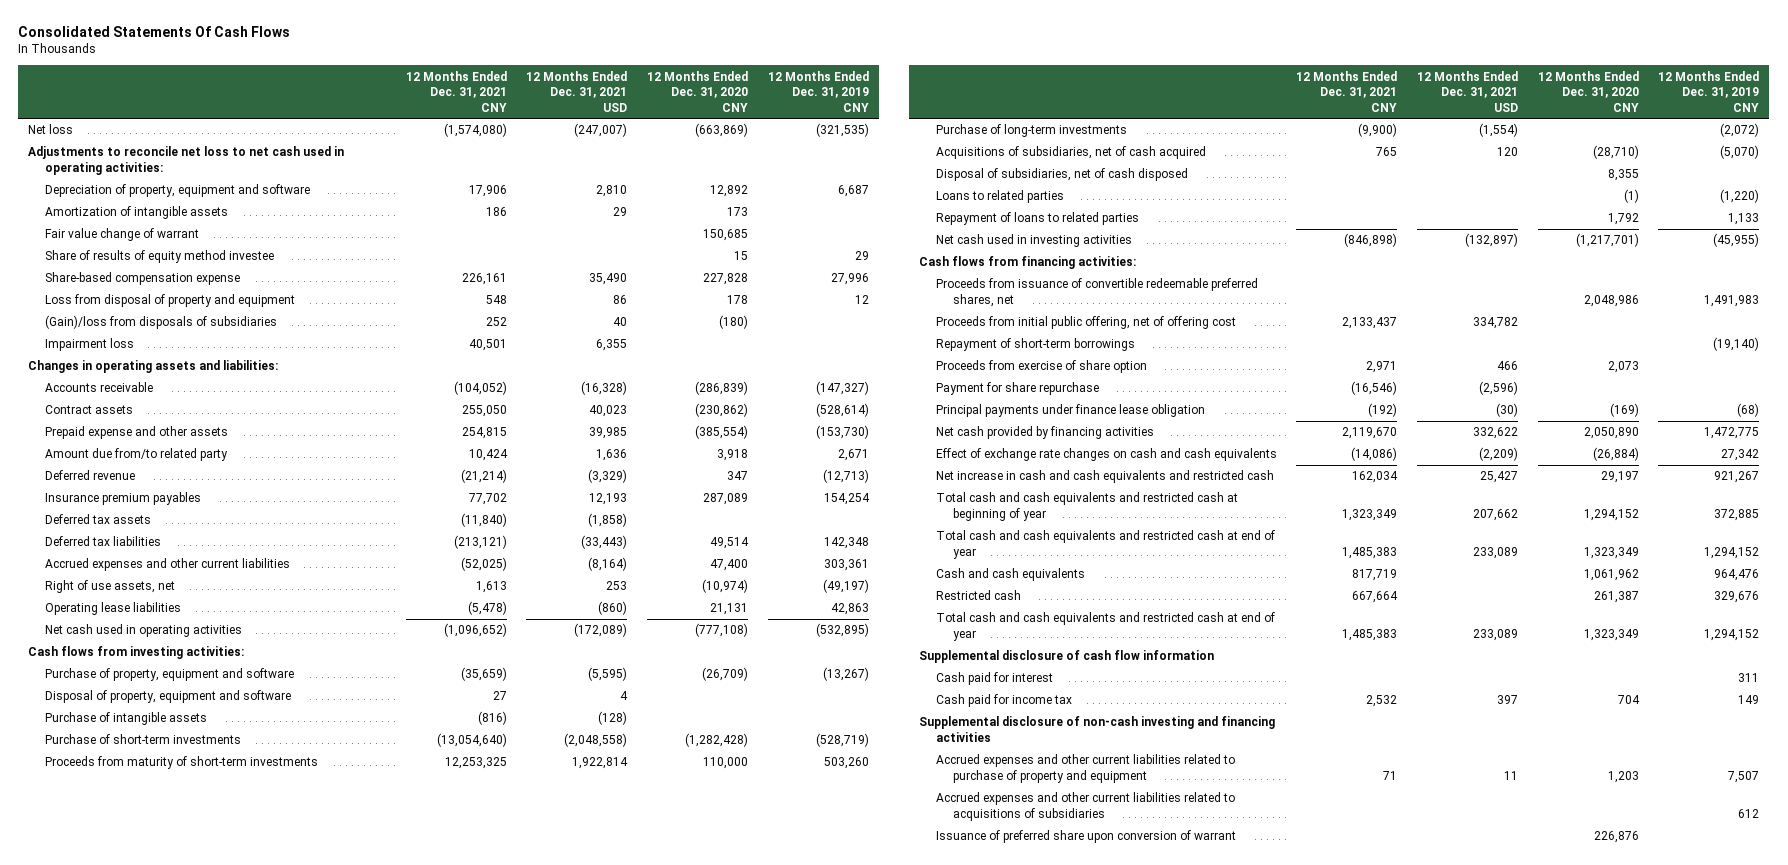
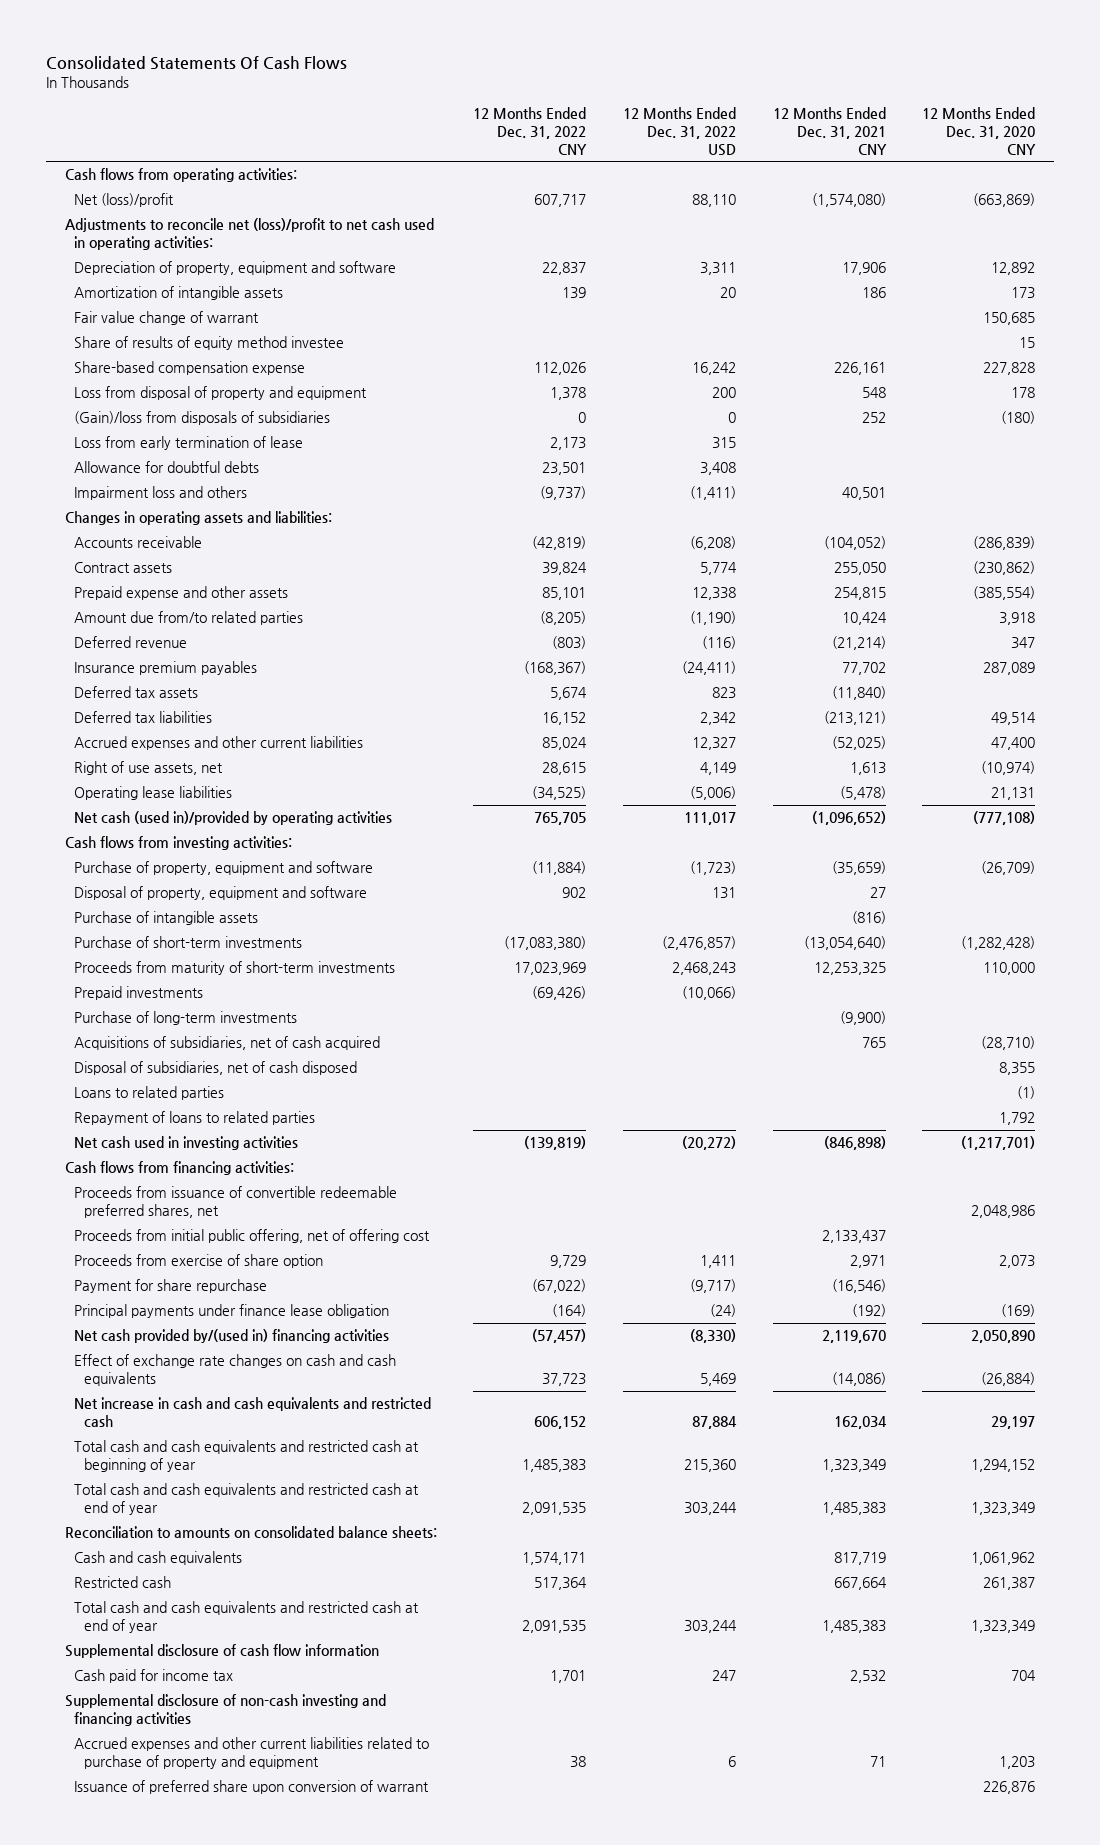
- | 12 Months Ended Dec. 31, 2021 CNY | 12 Months Ended Dec. 31, 2021 USD | 12 Months Ended Dec. 31, 2020 CNY | 12 Months Ended Dec. 31, 2019 CNY
+ | 12 Months Ended Dec. 31, 2022 CNY | 12 Months Ended Dec. 31, 2022 USD | 12 Months Ended Dec. 31, 2021 CNY | 12 Months Ended Dec. 31, 2020 CNY
- Net loss | (1,574,080) | (247,007) | (663,869) | (321,535)
- Adjustments to reconcile net loss to net cash used in operating activities:
+ Cash flows from operating activities:
+ Net (loss)/profit | 607,717 | 88,110 | (1,574,080) | (663,869)
+ Adjustments to reconcile net (loss)/profit to net cash used in operating activities:
- Impairment loss | 40,501 | 6,355 | |
+ Loss from early termination of lease | 2,173 | 315 | |
+ Allowance for doubtful debts | 23,501 | 3,408 | |
+ Impairment loss and others | (9,737) | (1,411) | 40,501 |
- Amount due from/to related party | 10,424 | 1,636 | 3,918 | 2,671
+ Amount due from/to related parties | (8,205) | (1,190) | 10,424 | 3,918
- Net cash used in operating activities | (1,096,652) | (172,089) | (777,108) | (532,895)
+ Net cash (used in)/provided by operating activities | 765,705 | 111,017 | (1,096,652) | (777,108)
+ Prepaid investments | (69,426) | (10,066) | |
- Repayment of short-term borrowings | | | | (19,140)
- Net cash provided by financing activities | 2,119,670 | 332,622 | 2,050,890 | 1,472,775
+ Net cash provided by/(used in) financing activities | (57,457) | (8,330) | 2,119,670 | 2,050,890
+ Reconciliation to amounts on consolidated balance sheets:
- Cash paid for interest | | | | 311
- Accrued expenses and other current liabilities related to acquisitions of subsidiaries | | | | 612

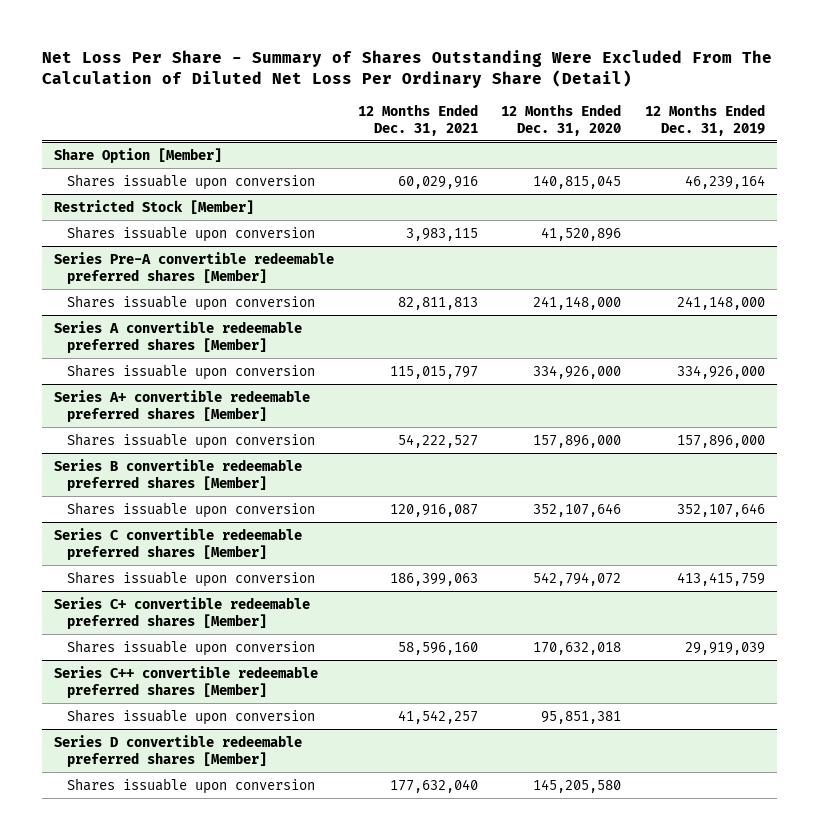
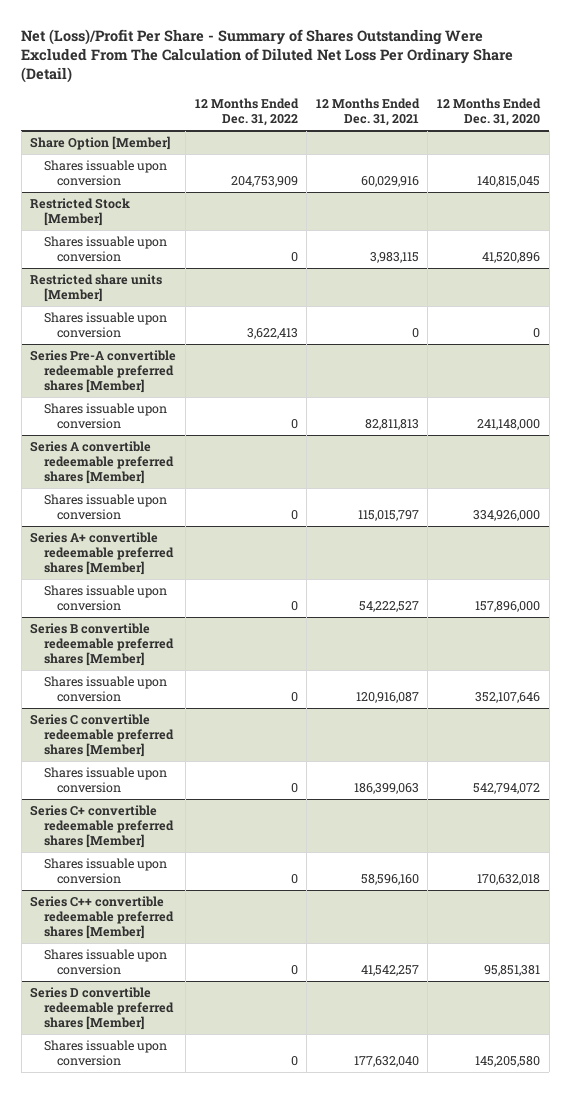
- Net Loss Per Share - Summary of Shares Outstanding Were Excluded From The Calculation of Diluted Net Loss Per Ordinary Share (Detail)
+ Net (Loss)/Profit Per Share - Summary of Shares Outstanding Were Excluded From The Calculation of Diluted Net Loss Per Ordinary Share (Detail)
- | 12 Months Ended Dec. 31, 2021 | 12 Months Ended Dec. 31, 2020 | 12 Months Ended Dec. 31, 2019
+ | 12 Months Ended Dec. 31, 2022 | 12 Months Ended Dec. 31, 2021 | 12 Months Ended Dec. 31, 2020
+ Restricted share units [Member]
+ Shares issuable upon conversion | 3,622,413 | 0 | 0

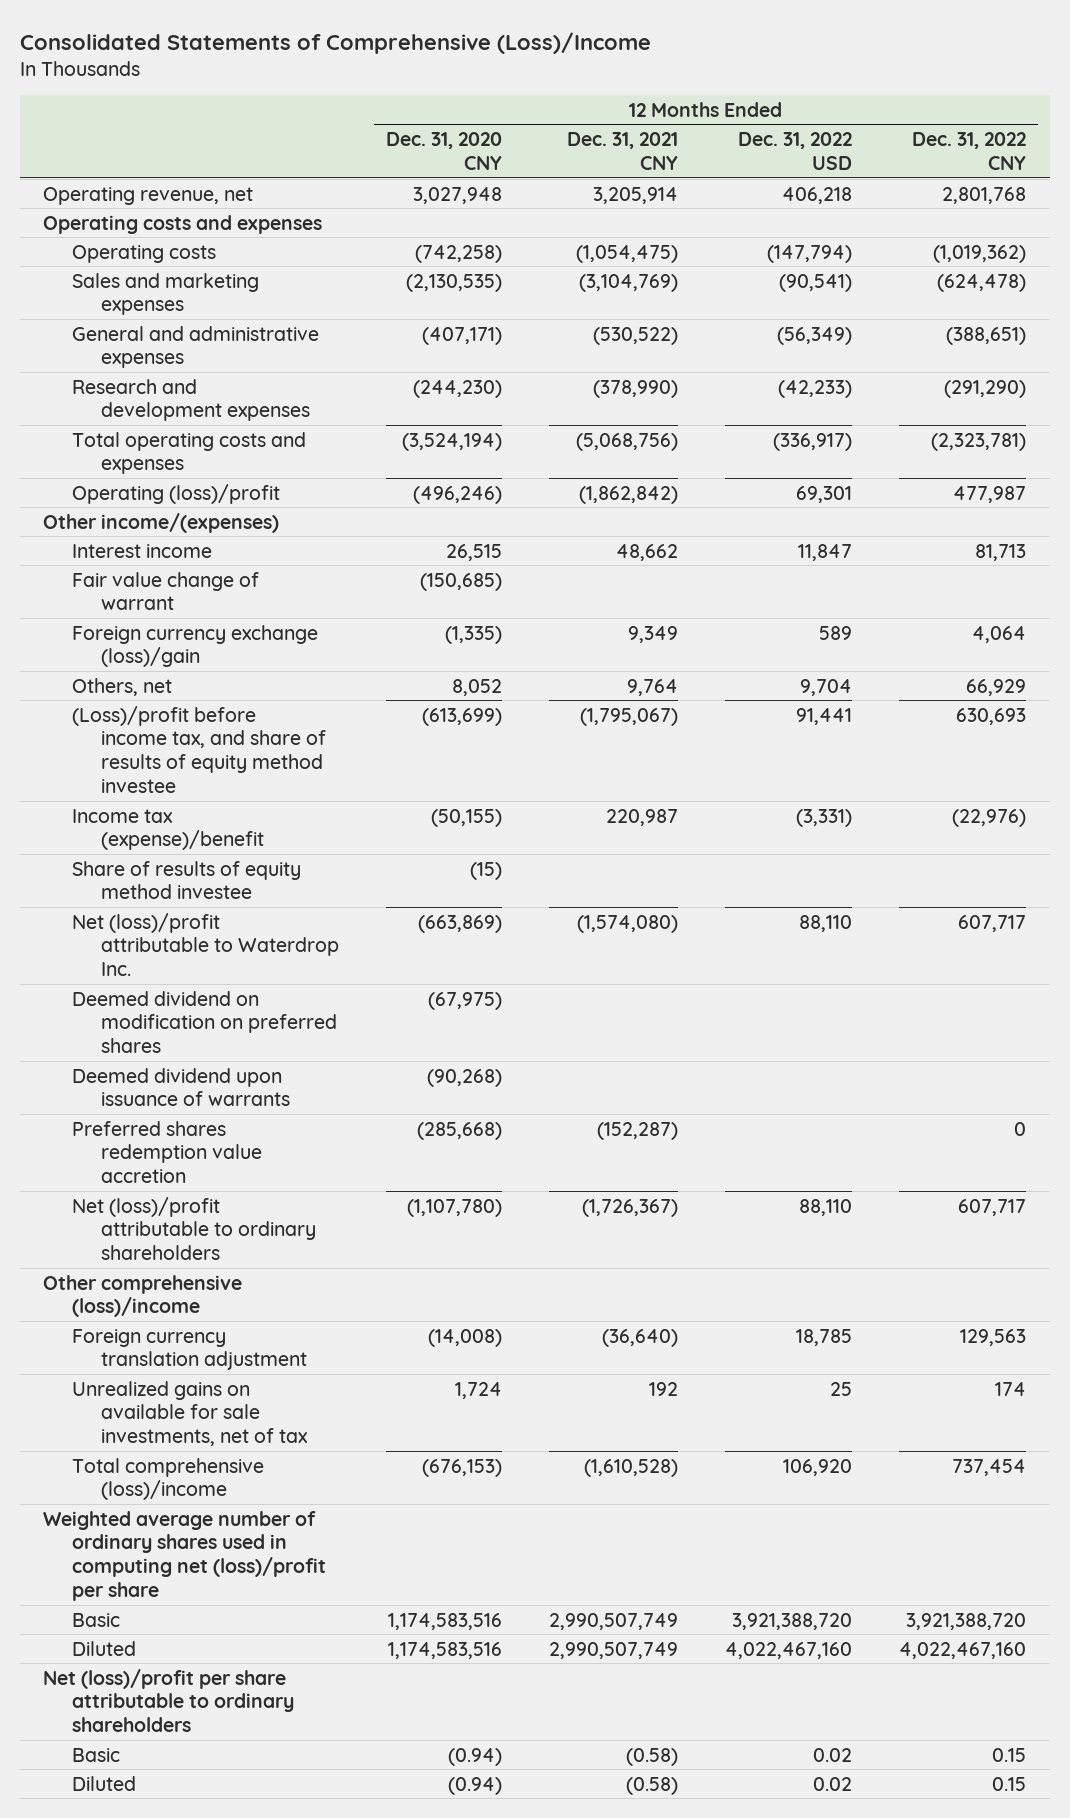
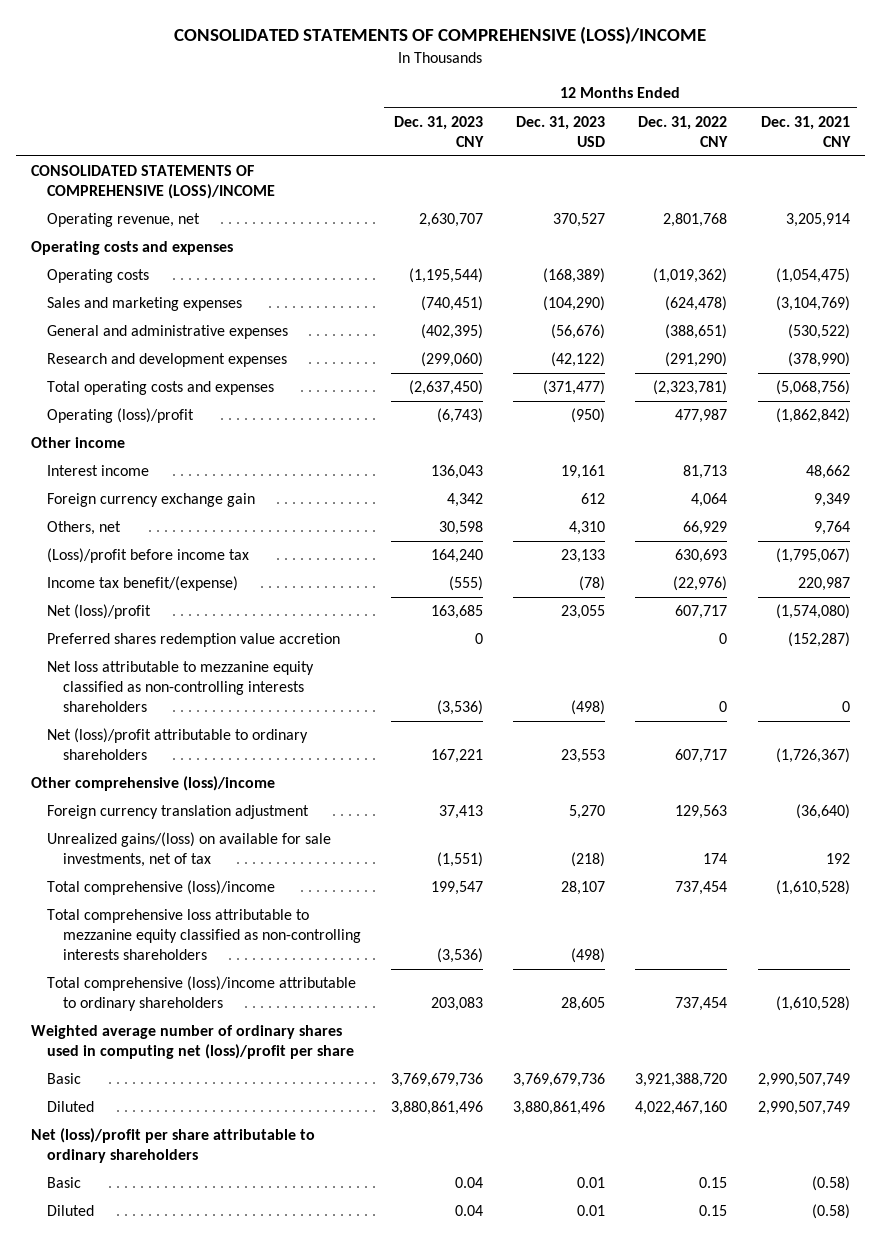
- Consolidated Statements of Comprehensive (Loss)/Income
+ CONSOLIDATED STATEMENTS OF COMPREHENSIVE (LOSS)/INCOME
- | 12 Months Ended Dec. 31, 2020 CNY | 12 Months Ended Dec. 31, 2021 CNY | 12 Months Ended Dec. 31, 2022 USD | 12 Months Ended Dec. 31, 2022 CNY
+ | 12 Months Ended Dec. 31, 2023 CNY | 12 Months Ended Dec. 31, 2023 USD | 12 Months Ended Dec. 31, 2022 CNY | 12 Months Ended Dec. 31, 2021 CNY
+ CONSOLIDATED STATEMENTS OF COMPREHENSIVE (LOSS)/INCOME
- Other income/(expenses)
+ Other income
- Fair value change of warrant | (150,685) | | |
- Foreign currency exchange (loss)/gain | (1,335) | 9,349 | 589 | 4,064
+ Foreign currency exchange gain | 4,342 | 612 | 4,064 | 9,349
- (Loss)/profit before income tax, and share of results of equity method investee | (613,699) | (1,795,067) | 91,441 | 630,693
- Income tax (expense)/benefit | (50,155) | 220,987 | (3,331) | (22,976)
- Share of results of equity method investee | (15) | | |
- Net (loss)/profit attributable to Waterdrop Inc. | (663,869) | (1,574,080) | 88,110 | 607,717
- Deemed dividend on modification on preferred shares | (67,975) | | |
- Deemed dividend upon issuance of warrants | (90,268) | | |
+ (Loss)/profit before income tax | 164,240 | 23,133 | 630,693 | (1,795,067)
+ Income tax benefit/(expense) | (555) | (78) | (22,976) | 220,987
+ Net (loss)/profit | 163,685 | 23,055 | 607,717 | (1,574,080)
+ Net loss attributable to mezzanine equity classified as non-controlling interests shareholders | (3,536) | (498) | 0 | 0
- Unrealized gains on available for sale investments, net of tax | 1,724 | 192 | 25 | 174
+ Unrealized gains/(loss) on available for sale investments, net of tax | (1,551) | (218) | 174 | 192
+ Total comprehensive loss attributable to mezzanine equity classified as non-controlling interests shareholders | (3,536) | (498) | |
+ Total comprehensive (loss)/income attributable to ordinary shareholders | 203,083 | 28,605 | 737,454 | (1,610,528)

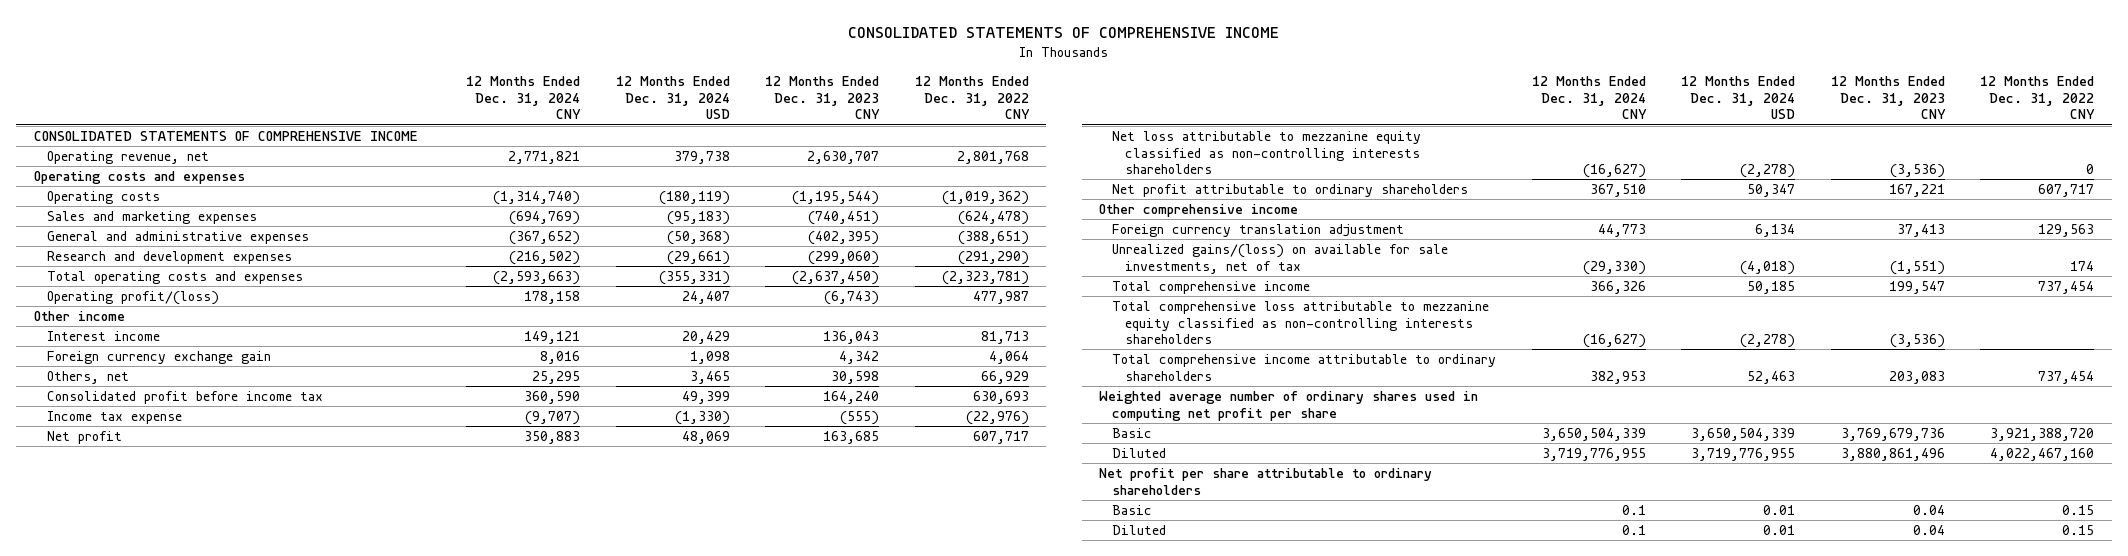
- CONSOLIDATED STATEMENTS OF COMPREHENSIVE (LOSS)/INCOME
+ CONSOLIDATED STATEMENTS OF COMPREHENSIVE INCOME
- | 12 Months Ended Dec. 31, 2023 CNY | 12 Months Ended Dec. 31, 2023 USD | 12 Months Ended Dec. 31, 2022 CNY | 12 Months Ended Dec. 31, 2021 CNY
+ | 12 Months Ended Dec. 31, 2024 CNY | 12 Months Ended Dec. 31, 2024 USD | 12 Months Ended Dec. 31, 2023 CNY | 12 Months Ended Dec. 31, 2022 CNY
- CONSOLIDATED STATEMENTS OF COMPREHENSIVE (LOSS)/INCOME
+ CONSOLIDATED STATEMENTS OF COMPREHENSIVE INCOME
- Operating (loss)/profit | (6,743) | (950) | 477,987 | (1,862,842)
+ Operating profit/(loss) | 178,158 | 24,407 | (6,743) | 477,987
- (Loss)/profit before income tax | 164,240 | 23,133 | 630,693 | (1,795,067)
- Income tax benefit/(expense) | (555) | (78) | (22,976) | 220,987
- Net (loss)/profit | 163,685 | 23,055 | 607,717 | (1,574,080)
- Preferred shares redemption value accretion | 0 | | 0 | (152,287)
+ Consolidated profit before income tax | 360,590 | 49,399 | 164,240 | 630,693
+ Income tax expense | (9,707) | (1,330) | (555) | (22,976)
+ Net profit | 350,883 | 48,069 | 163,685 | 607,717
- Net (loss)/profit attributable to ordinary shareholders | 167,221 | 23,553 | 607,717 | (1,726,367)
- Other comprehensive (loss)/income
+ Net profit attributable to ordinary shareholders | 367,510 | 50,347 | 167,221 | 607,717
+ Other comprehensive income
- Total comprehensive (loss)/income | 199,547 | 28,107 | 737,454 | (1,610,528)
+ Total comprehensive income | 366,326 | 50,185 | 199,547 | 737,454
- Total comprehensive (loss)/income attributable to ordinary shareholders | 203,083 | 28,605 | 737,454 | (1,610,528)
- Weighted average number of ordinary shares used in computing net (loss)/profit per share
+ Total comprehensive income attributable to ordinary shareholders | 382,953 | 52,463 | 203,083 | 737,454
+ Weighted average number of ordinary shares used in computing net profit per share
- Net (loss)/profit per share attributable to ordinary shareholders
+ Net profit per share attributable to ordinary shareholders

